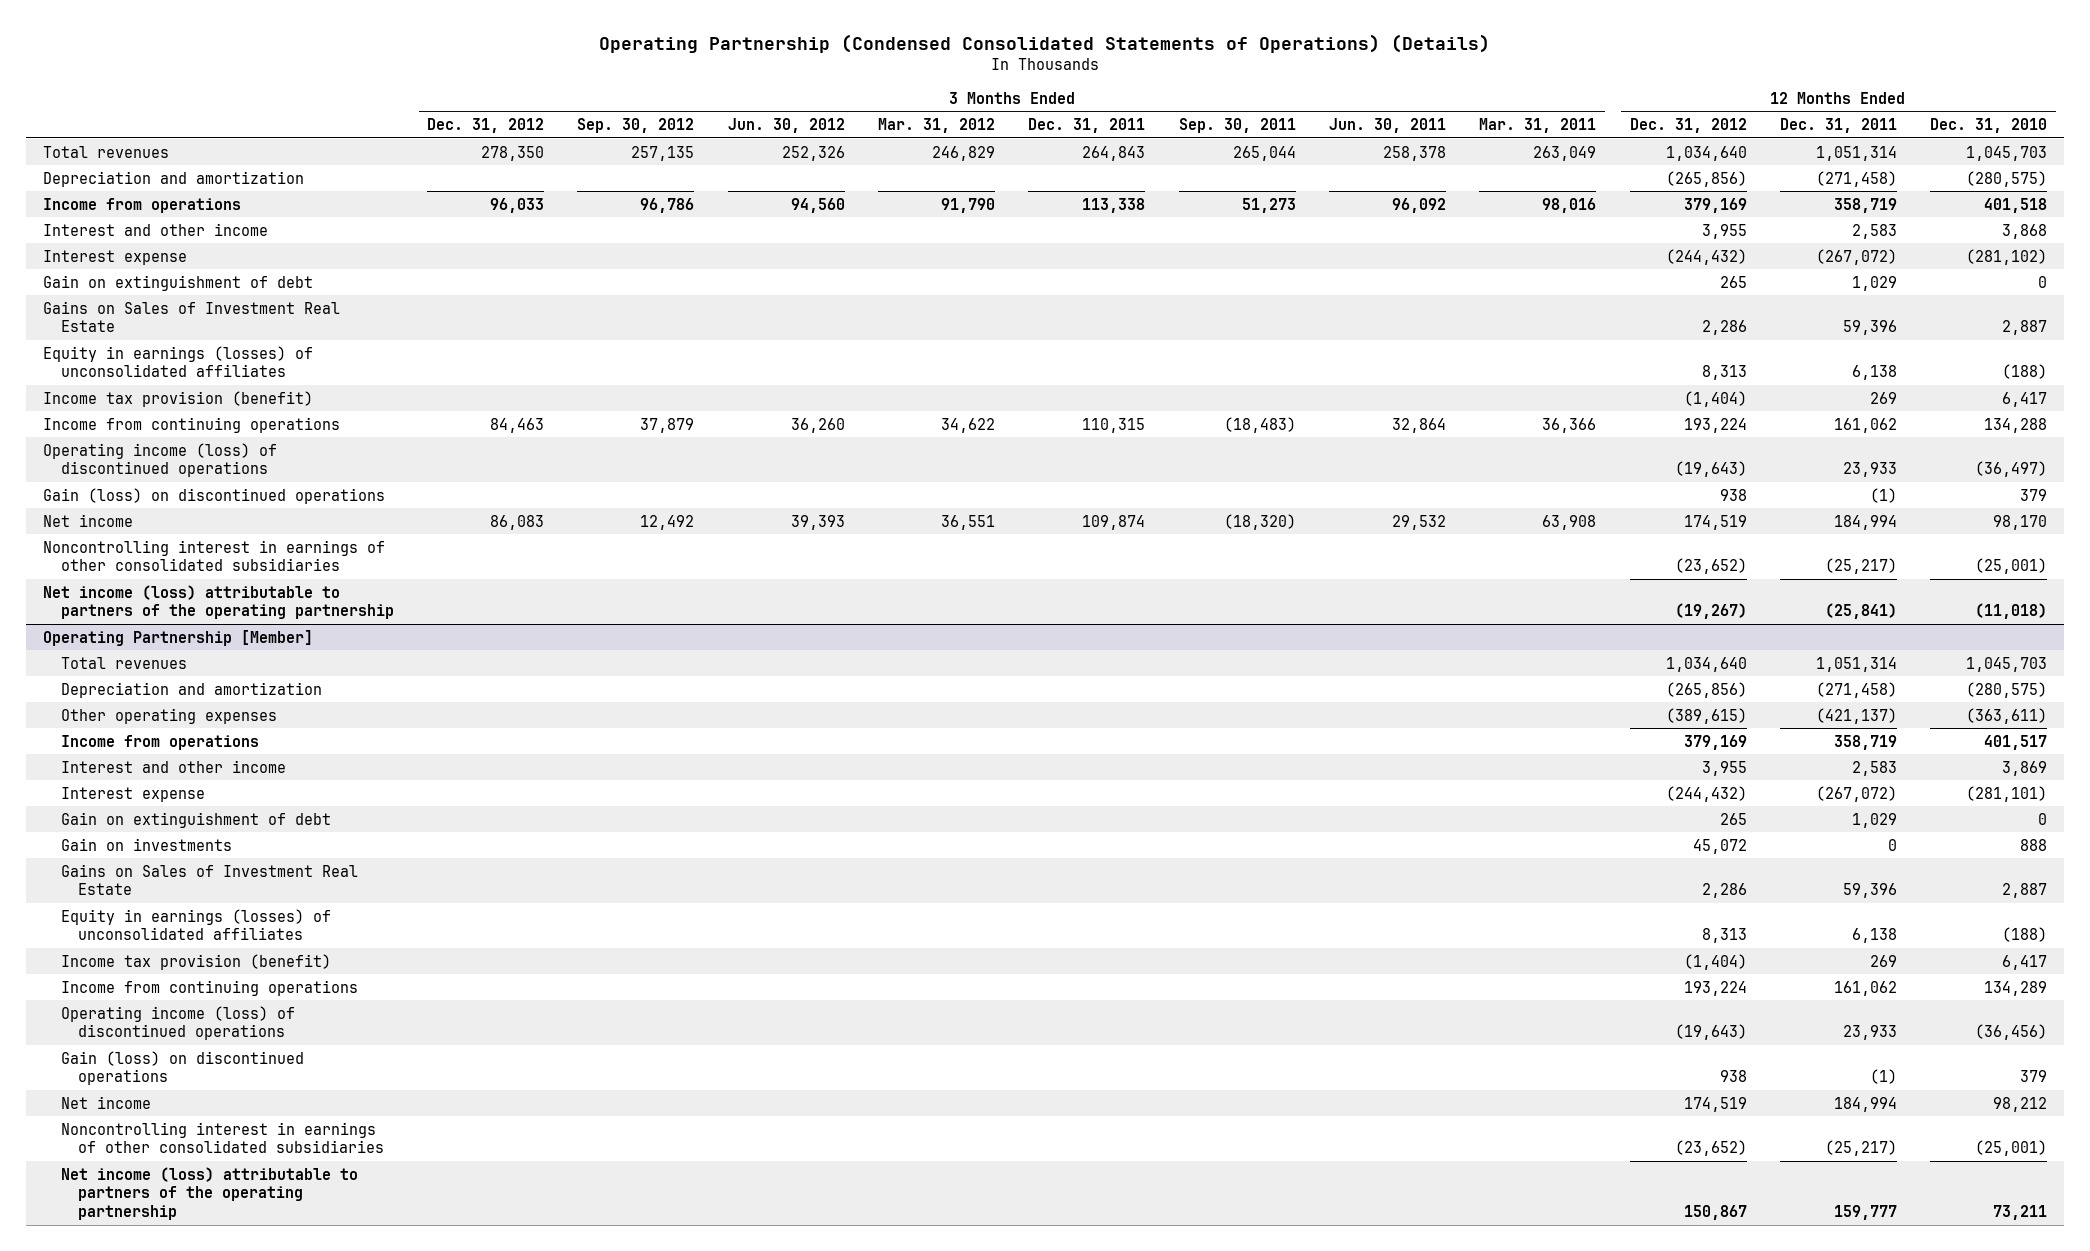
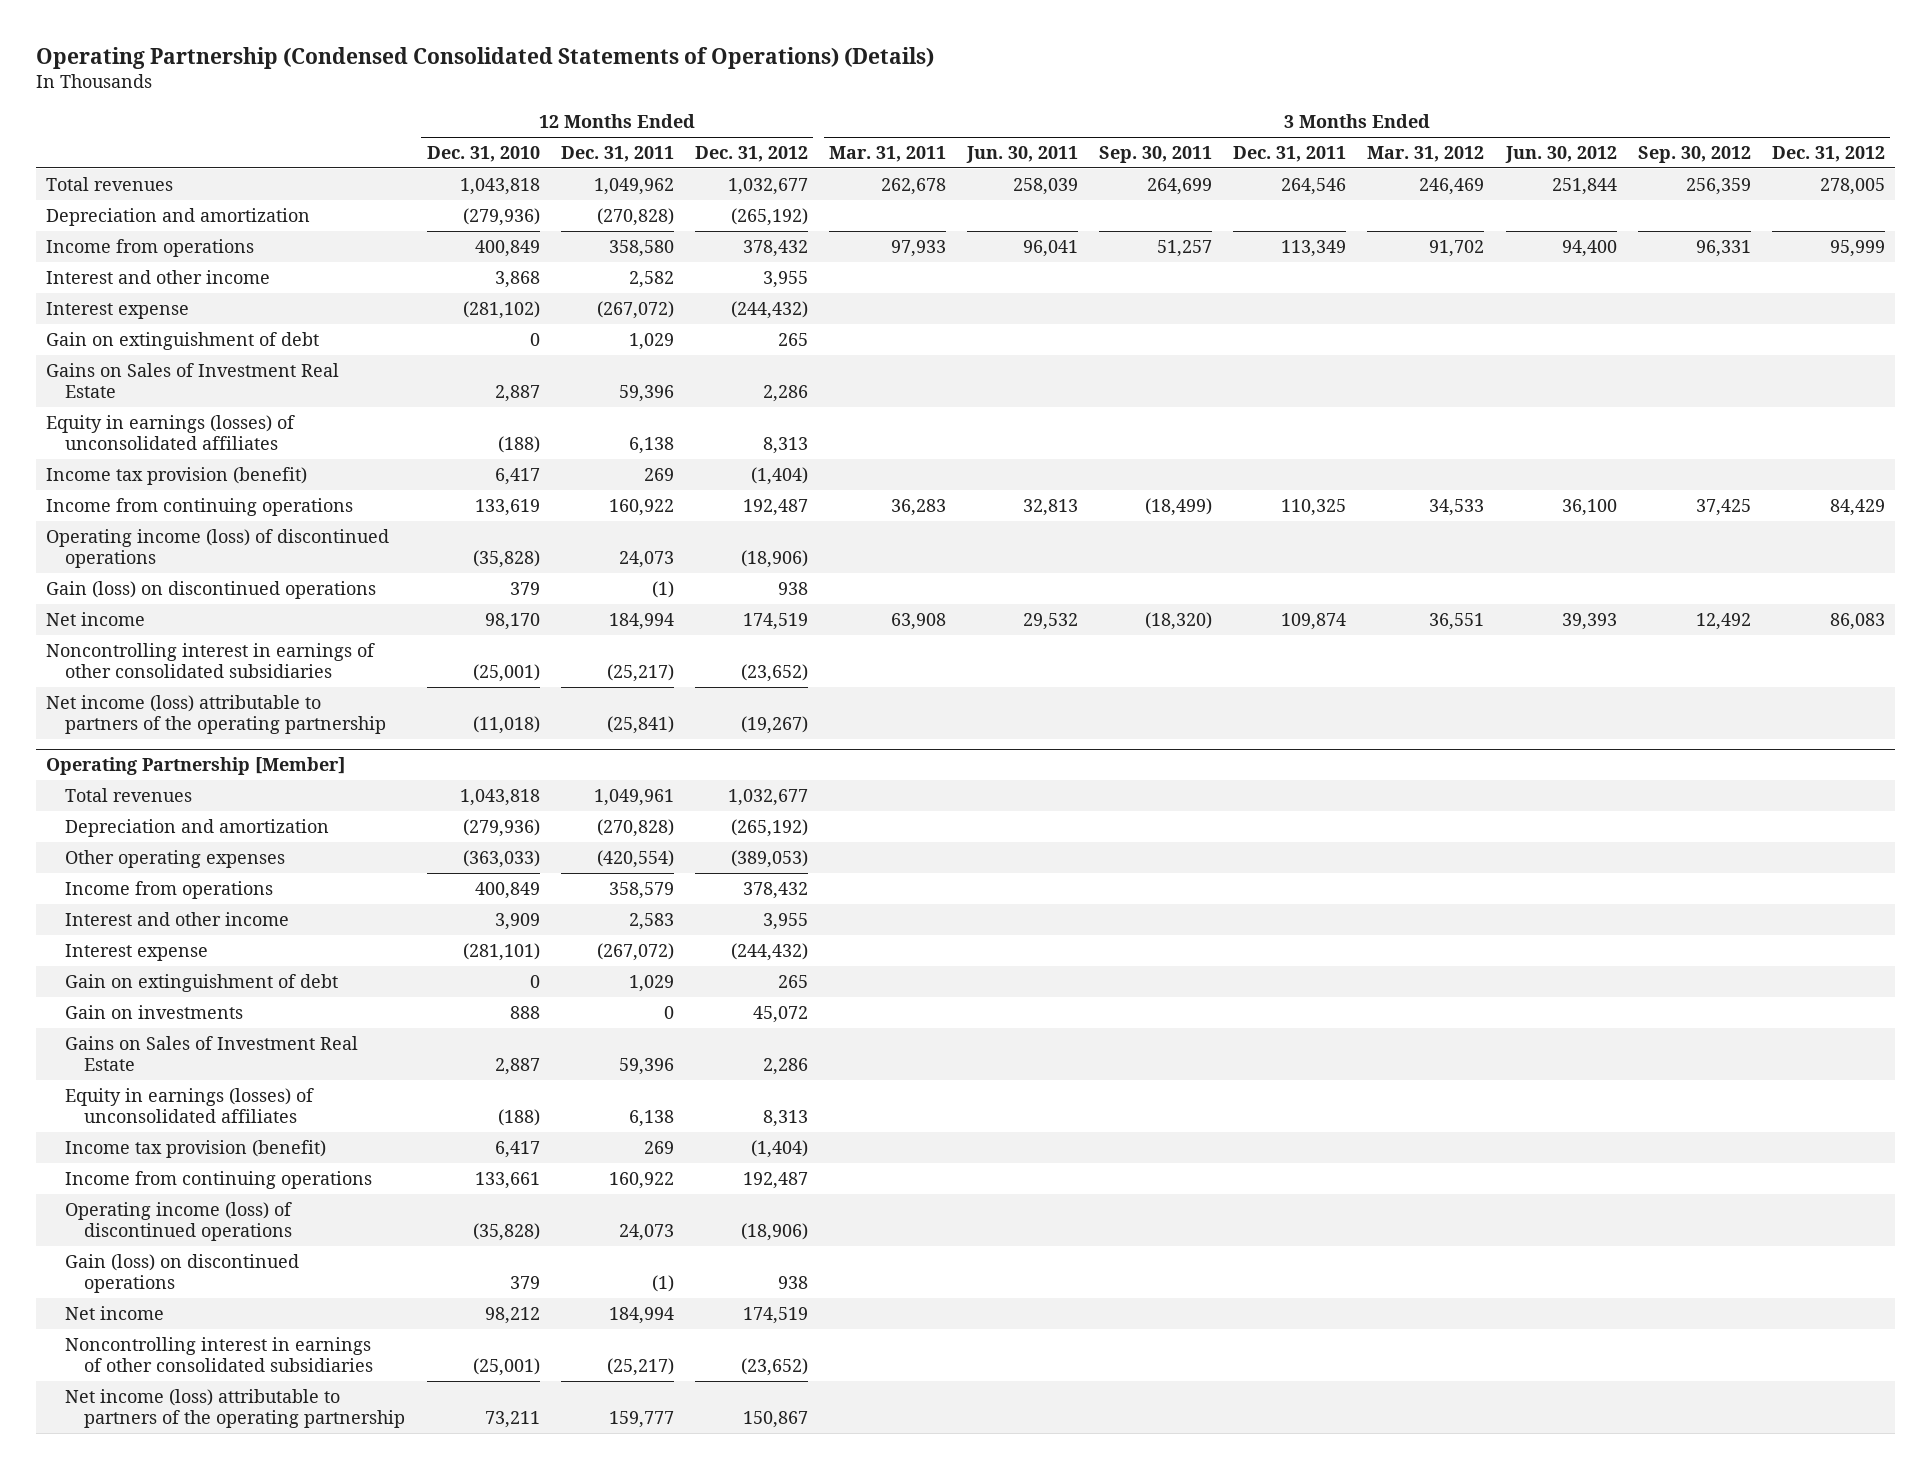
- | 3 Months Ended Dec. 31, 2012 | 3 Months Ended Sep. 30, 2012 | 3 Months Ended Jun. 30, 2012 | 3 Months Ended Mar. 31, 2012 | 3 Months Ended Dec. 31, 2011 | 3 Months Ended Sep. 30, 2011 | 3 Months Ended Jun. 30, 2011 | 3 Months Ended Mar. 31, 2011 | 12 Months Ended Dec. 31, 2012 | 12 Months Ended Dec. 31, 2011 | 12 Months Ended Dec. 31, 2010
+ | 12 Months Ended Dec. 31, 2010 | 12 Months Ended Dec. 31, 2011 | 12 Months Ended Dec. 31, 2012 | 3 Months Ended Mar. 31, 2011 | 3 Months Ended Jun. 30, 2011 | 3 Months Ended Sep. 30, 2011 | 3 Months Ended Dec. 31, 2011 | 3 Months Ended Mar. 31, 2012 | 3 Months Ended Jun. 30, 2012 | 3 Months Ended Sep. 30, 2012 | 3 Months Ended Dec. 31, 2012
- Total revenues | 278,350 | 257,135 | 252,326 | 246,829 | 264,843 | 265,044 | 258,378 | 263,049 | 1,034,640 | 1,051,314 | 1,045,703
- Depreciation and amortization | | | | | | | | | (265,856) | (271,458) | (280,575)
- Income from operations | 96,033 | 96,786 | 94,560 | 91,790 | 113,338 | 51,273 | 96,092 | 98,016 | 379,169 | 358,719 | 401,518
- Interest and other income | | | | | | | | | 3,955 | 2,583 | 3,868
+ Total revenues | 1,043,818 | 1,049,962 | 1,032,677 | 262,678 | 258,039 | 264,699 | 264,546 | 246,469 | 251,844 | 256,359 | 278,005
+ Depreciation and amortization | (279,936) | (270,828) | (265,192) | | | | | | | |
+ Income from operations | 400,849 | 358,580 | 378,432 | 97,933 | 96,041 | 51,257 | 113,349 | 91,702 | 94,400 | 96,331 | 95,999
+ Interest and other income | 3,868 | 2,582 | 3,955 | | | | | | | |
- Income from continuing operations | 84,463 | 37,879 | 36,260 | 34,622 | 110,315 | (18,483) | 32,864 | 36,366 | 193,224 | 161,062 | 134,288
- Operating income (loss) of discontinued operations | | | | | | | | | (19,643) | 23,933 | (36,497)
+ Income from continuing operations | 133,619 | 160,922 | 192,487 | 36,283 | 32,813 | (18,499) | 110,325 | 34,533 | 36,100 | 37,425 | 84,429
+ Operating income (loss) of discontinued operations | (35,828) | 24,073 | (18,906) | | | | | | | |
@ Operating Partnership [Member]
- Total revenues | | | | | | | | | 1,034,640 | 1,051,314 | 1,045,703
- Depreciation and amortization | | | | | | | | | (265,856) | (271,458) | (280,575)
- Other operating expenses | | | | | | | | | (389,615) | (421,137) | (363,611)
- Income from operations | | | | | | | | | 379,169 | 358,719 | 401,517
- Interest and other income | | | | | | | | | 3,955 | 2,583 | 3,869
+ Total revenues | 1,043,818 | 1,049,961 | 1,032,677 | | | | | | | |
+ Depreciation and amortization | (279,936) | (270,828) | (265,192) | | | | | | | |
+ Other operating expenses | (363,033) | (420,554) | (389,053) | | | | | | | |
+ Income from operations | 400,849 | 358,579 | 378,432 | | | | | | | |
+ Interest and other income | 3,909 | 2,583 | 3,955 | | | | | | | |
- Income from continuing operations | | | | | | | | | 193,224 | 161,062 | 134,289
- Operating income (loss) of discontinued operations | | | | | | | | | (19,643) | 23,933 | (36,456)
+ Income from continuing operations | 133,661 | 160,922 | 192,487 | | | | | | | |
+ Operating income (loss) of discontinued operations | (35,828) | 24,073 | (18,906) | | | | | | | |

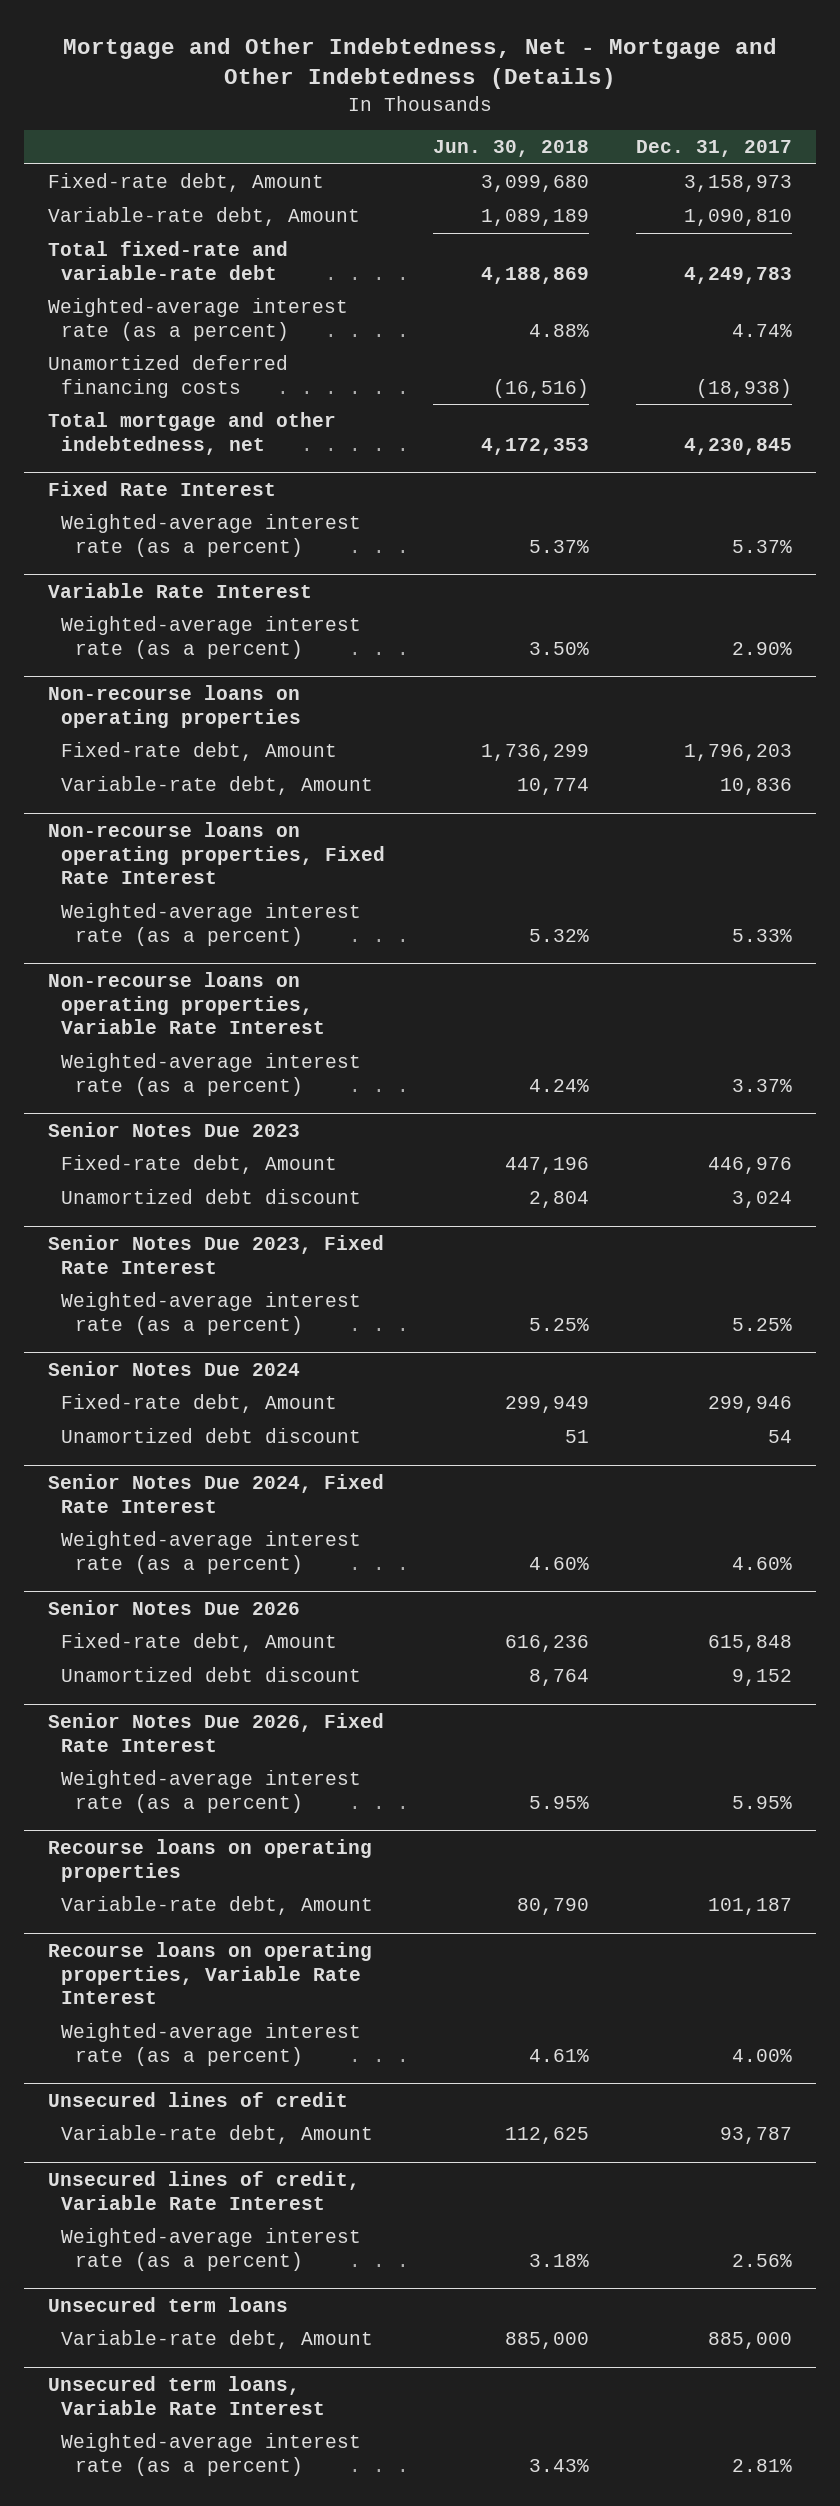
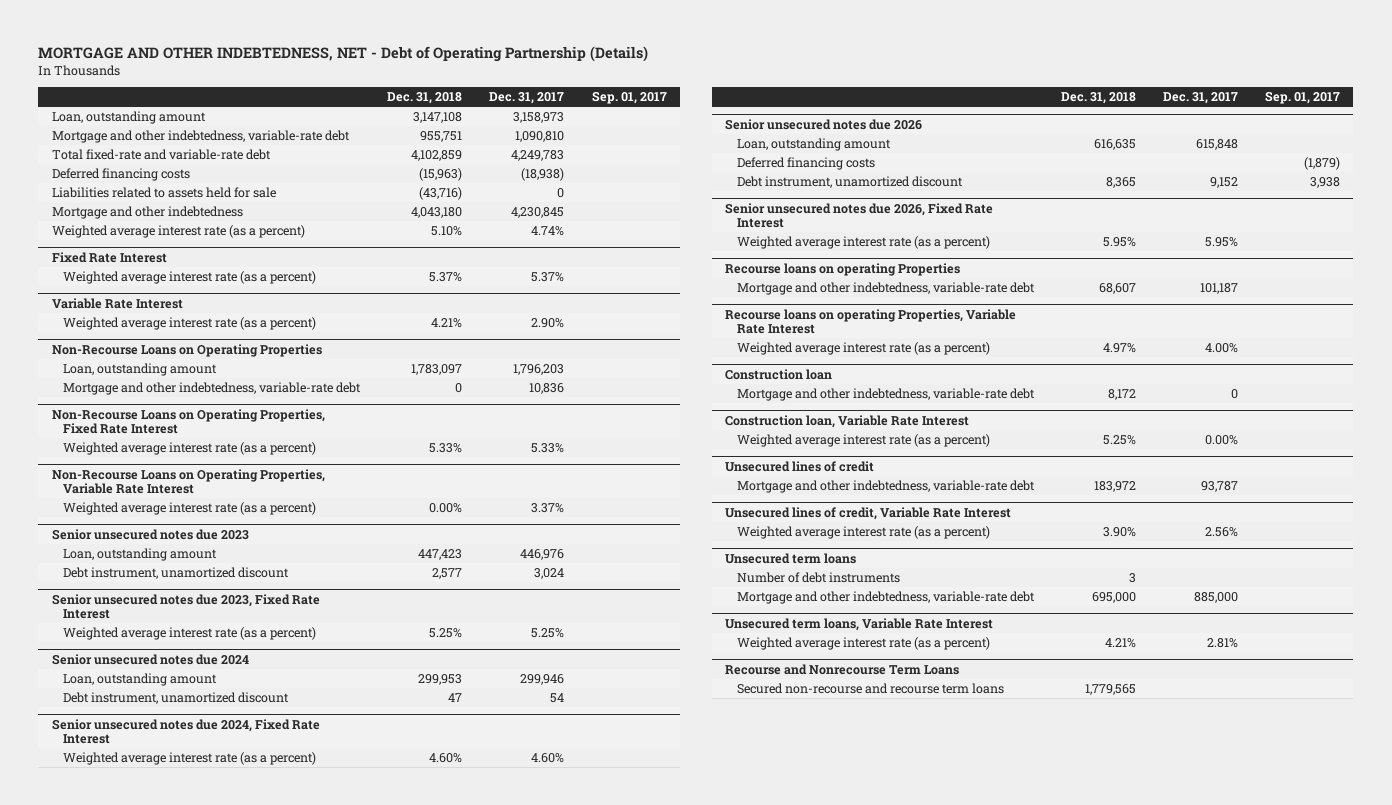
- Mortgage and Other Indebtedness, Net - Mortgage and Other Indebtedness (Details)
+ MORTGAGE AND OTHER INDEBTEDNESS, NET - Debt of Operating Partnership (Details)
- | Jun. 30, 2018 | Dec. 31, 2017
+ | Dec. 31, 2018 | Dec. 31, 2017 | Sep. 01, 2017
- Fixed-rate debt, Amount | 3,099,680 | 3,158,973
- Variable-rate debt, Amount | 1,089,189 | 1,090,810
+ Loan, outstanding amount | 3,147,108 | 3,158,973 |
+ Mortgage and other indebtedness, variable-rate debt | 955,751 | 1,090,810 |
- Weighted-average interest rate (as a percent) | 4.88% | 4.74%
- Unamortized deferred financing costs | (16,516) | (18,938)
- Total mortgage and other indebtedness, net | 4,172,353 | 4,230,845
+ Deferred financing costs | (15,963) | (18,938) |
+ Liabilities related to assets held for sale | (43,716) | 0 |
+ Mortgage and other indebtedness | 4,043,180 | 4,230,845 |
+ Weighted average interest rate (as a percent) | 5.10% | 4.74% |
@ Fixed Rate Interest
- Weighted-average interest rate (as a percent) | 5.37% | 5.37%
+ Weighted average interest rate (as a percent) | 5.37% | 5.37% |
@ Variable Rate Interest
- Weighted-average interest rate (as a percent) | 3.50% | 2.90%
- Non-recourse loans on operating properties
- Fixed-rate debt, Amount | 1,736,299 | 1,796,203
- Variable-rate debt, Amount | 10,774 | 10,836
- Non-recourse loans on operating properties, Fixed Rate Interest
- Weighted-average interest rate (as a percent) | 5.32% | 5.33%
- Non-recourse loans on operating properties, Variable Rate Interest
- Weighted-average interest rate (as a percent) | 4.24% | 3.37%
- Senior Notes Due 2023
- Fixed-rate debt, Amount | 447,196 | 446,976
- Unamortized debt discount | 2,804 | 3,024
- Senior Notes Due 2023, Fixed Rate Interest
- Weighted-average interest rate (as a percent) | 5.25% | 5.25%
- Senior Notes Due 2024
- Fixed-rate debt, Amount | 299,949 | 299,946
- Unamortized debt discount | 51 | 54
- Senior Notes Due 2024, Fixed Rate Interest
- Weighted-average interest rate (as a percent) | 4.60% | 4.60%
- Senior Notes Due 2026
- Fixed-rate debt, Amount | 616,236 | 615,848
- Unamortized debt discount | 8,764 | 9,152
- Senior Notes Due 2026, Fixed Rate Interest
- Weighted-average interest rate (as a percent) | 5.95% | 5.95%
- Recourse loans on operating properties
- Variable-rate debt, Amount | 80,790 | 101,187
- Recourse loans on operating properties, Variable Rate Interest
- Weighted-average interest rate (as a percent) | 4.61% | 4.00%
@ Variable Rate Interest
+ Weighted average interest rate (as a percent) | 4.21% | 2.90% |
+ Non-Recourse Loans on Operating Properties
+ Loan, outstanding amount | 1,783,097 | 1,796,203 |
+ Mortgage and other indebtedness, variable-rate debt | 0 | 10,836 |
+ Non-Recourse Loans on Operating Properties, Fixed Rate Interest
+ Weighted average interest rate (as a percent) | 5.33% | 5.33% |
+ Non-Recourse Loans on Operating Properties, Variable Rate Interest
+ Weighted average interest rate (as a percent) | 0.00% | 3.37% |
+ Senior unsecured notes due 2023
+ Loan, outstanding amount | 447,423 | 446,976 |
+ Debt instrument, unamortized discount | 2,577 | 3,024 |
+ Senior unsecured notes due 2023, Fixed Rate Interest
+ Weighted average interest rate (as a percent) | 5.25% | 5.25% |
+ Senior unsecured notes due 2024
+ Loan, outstanding amount | 299,953 | 299,946 |
+ Debt instrument, unamortized discount | 47 | 54 |
+ Senior unsecured notes due 2024, Fixed Rate Interest
+ Weighted average interest rate (as a percent) | 4.60% | 4.60% |
+ Senior unsecured notes due 2026
+ Loan, outstanding amount | 616,635 | 615,848 |
+ Deferred financing costs | | | (1,879)
+ Debt instrument, unamortized discount | 8,365 | 9,152 | 3,938
+ Senior unsecured notes due 2026, Fixed Rate Interest
+ Weighted average interest rate (as a percent) | 5.95% | 5.95% |
+ Recourse loans on operating Properties
+ Mortgage and other indebtedness, variable-rate debt | 68,607 | 101,187 |
+ Recourse loans on operating Properties, Variable Rate Interest
+ Weighted average interest rate (as a percent) | 4.97% | 4.00% |
+ Construction loan
+ Mortgage and other indebtedness, variable-rate debt | 8,172 | 0 |
+ Construction loan, Variable Rate Interest
+ Weighted average interest rate (as a percent) | 5.25% | 0.00% |
@ Unsecured lines of credit
- Variable-rate debt, Amount | 112,625 | 93,787
+ Mortgage and other indebtedness, variable-rate debt | 183,972 | 93,787 |
@ Unsecured lines of credit, Variable Rate Interest
- Weighted-average interest rate (as a percent) | 3.18% | 2.56%
+ Weighted average interest rate (as a percent) | 3.90% | 2.56% |
@ Unsecured term loans
- Variable-rate debt, Amount | 885,000 | 885,000
+ Number of debt instruments | 3 | |
+ Mortgage and other indebtedness, variable-rate debt | 695,000 | 885,000 |
@ Unsecured term loans, Variable Rate Interest
- Weighted-average interest rate (as a percent) | 3.43% | 2.81%
+ Weighted average interest rate (as a percent) | 4.21% | 2.81% |
+ Recourse and Nonrecourse Term Loans
+ Secured non-recourse and recourse term loans | 1,779,565 | |

